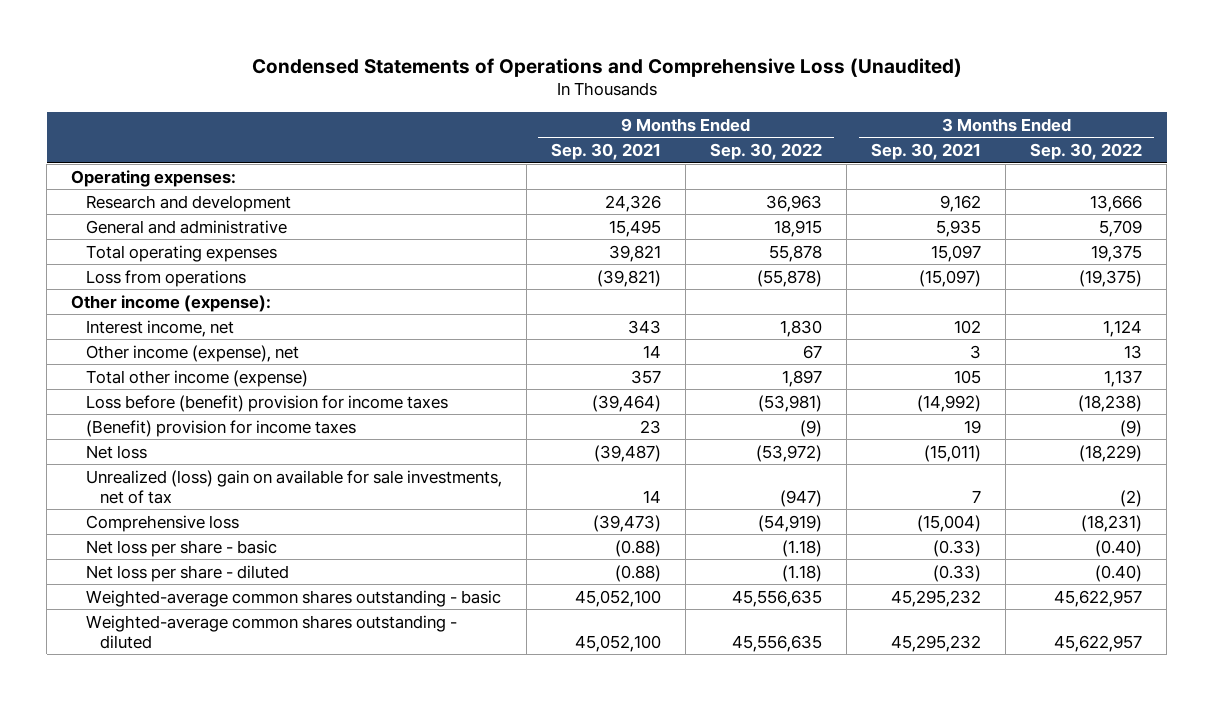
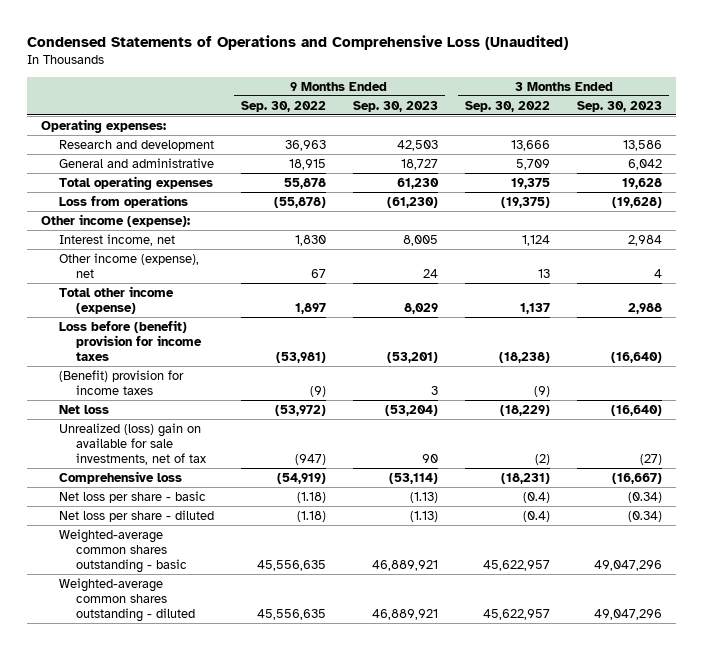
- | 9 Months Ended Sep. 30, 2021 | 9 Months Ended Sep. 30, 2022 | 3 Months Ended Sep. 30, 2021 | 3 Months Ended Sep. 30, 2022
+ | 9 Months Ended Sep. 30, 2022 | 9 Months Ended Sep. 30, 2023 | 3 Months Ended Sep. 30, 2022 | 3 Months Ended Sep. 30, 2023
- Net loss per share - basic | (0.88) | (1.18) | (0.33) | (0.40)
- Net loss per share - diluted | (0.88) | (1.18) | (0.33) | (0.40)
+ Net loss per share - basic | (1.18) | (1.13) | (0.4) | (0.34)
+ Net loss per share - diluted | (1.18) | (1.13) | (0.4) | (0.34)

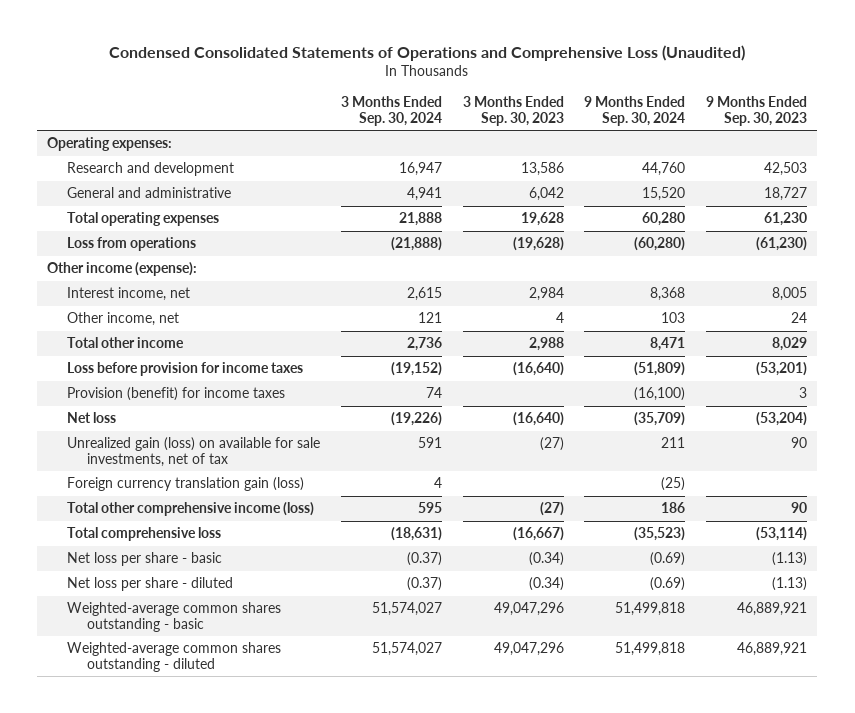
- Condensed Statements of Operations and Comprehensive Loss (Unaudited)
+ Condensed Consolidated Statements of Operations and Comprehensive Loss (Unaudited)
- | 9 Months Ended Sep. 30, 2022 | 9 Months Ended Sep. 30, 2023 | 3 Months Ended Sep. 30, 2022 | 3 Months Ended Sep. 30, 2023
+ | 3 Months Ended Sep. 30, 2024 | 3 Months Ended Sep. 30, 2023 | 9 Months Ended Sep. 30, 2024 | 9 Months Ended Sep. 30, 2023
- Other income (expense), net | 67 | 24 | 13 | 4
- Total other income (expense) | 1,897 | 8,029 | 1,137 | 2,988
- Loss before (benefit) provision for income taxes | (53,981) | (53,201) | (18,238) | (16,640)
- (Benefit) provision for income taxes | (9) | 3 | (9) |
+ Other income, net | 121 | 4 | 103 | 24
+ Total other income | 2,736 | 2,988 | 8,471 | 8,029
+ Loss before provision for income taxes | (19,152) | (16,640) | (51,809) | (53,201)
+ Provision (benefit) for income taxes | 74 | | (16,100) | 3
- Unrealized (loss) gain on available for sale investments, net of tax | (947) | 90 | (2) | (27)
- Comprehensive loss | (54,919) | (53,114) | (18,231) | (16,667)
+ Unrealized gain (loss) on available for sale investments, net of tax | 591 | (27) | 211 | 90
+ Foreign currency translation gain (loss) | 4 | | (25) |
+ Total other comprehensive income (loss) | 595 | (27) | 186 | 90
+ Total comprehensive loss | (18,631) | (16,667) | (35,523) | (53,114)

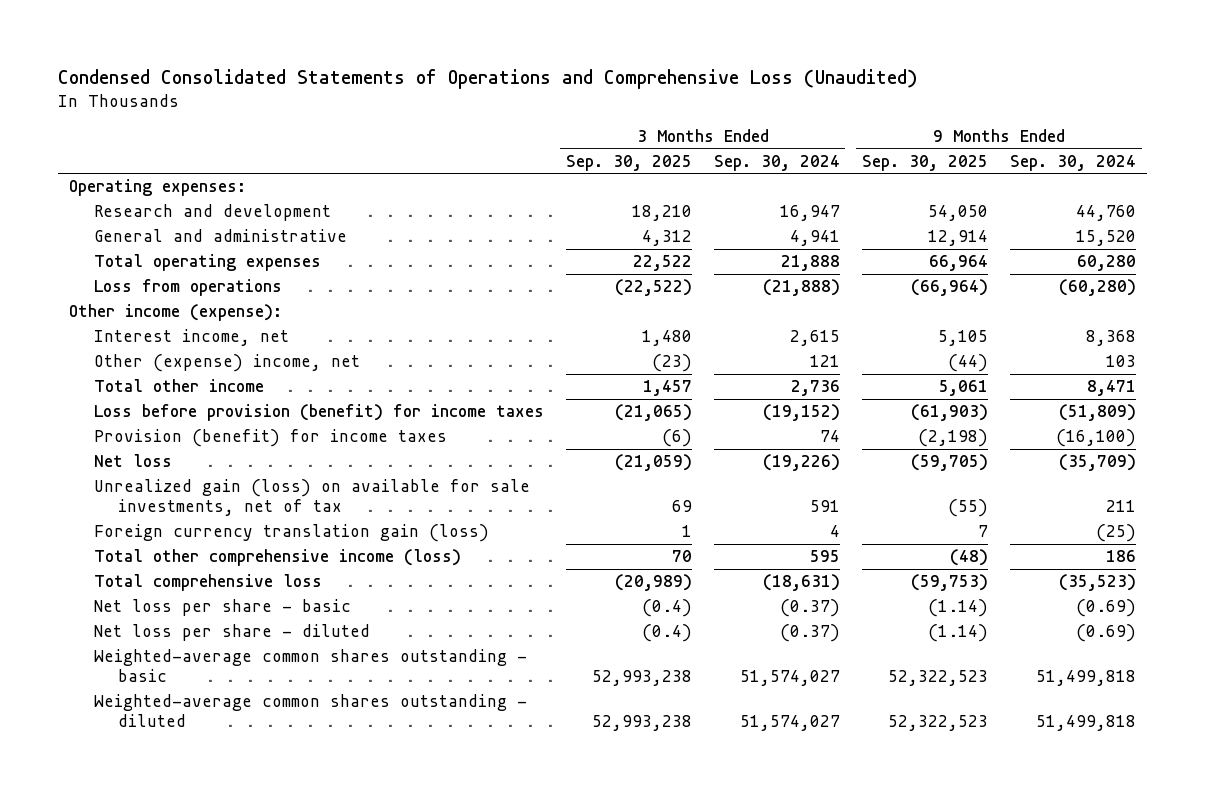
- | 3 Months Ended Sep. 30, 2024 | 3 Months Ended Sep. 30, 2023 | 9 Months Ended Sep. 30, 2024 | 9 Months Ended Sep. 30, 2023
+ | 3 Months Ended Sep. 30, 2025 | 3 Months Ended Sep. 30, 2024 | 9 Months Ended Sep. 30, 2025 | 9 Months Ended Sep. 30, 2024
- Other income, net | 121 | 4 | 103 | 24
+ Other (expense) income, net | (23) | 121 | (44) | 103
- Loss before provision for income taxes | (19,152) | (16,640) | (51,809) | (53,201)
+ Loss before provision (benefit) for income taxes | (21,065) | (19,152) | (61,903) | (51,809)

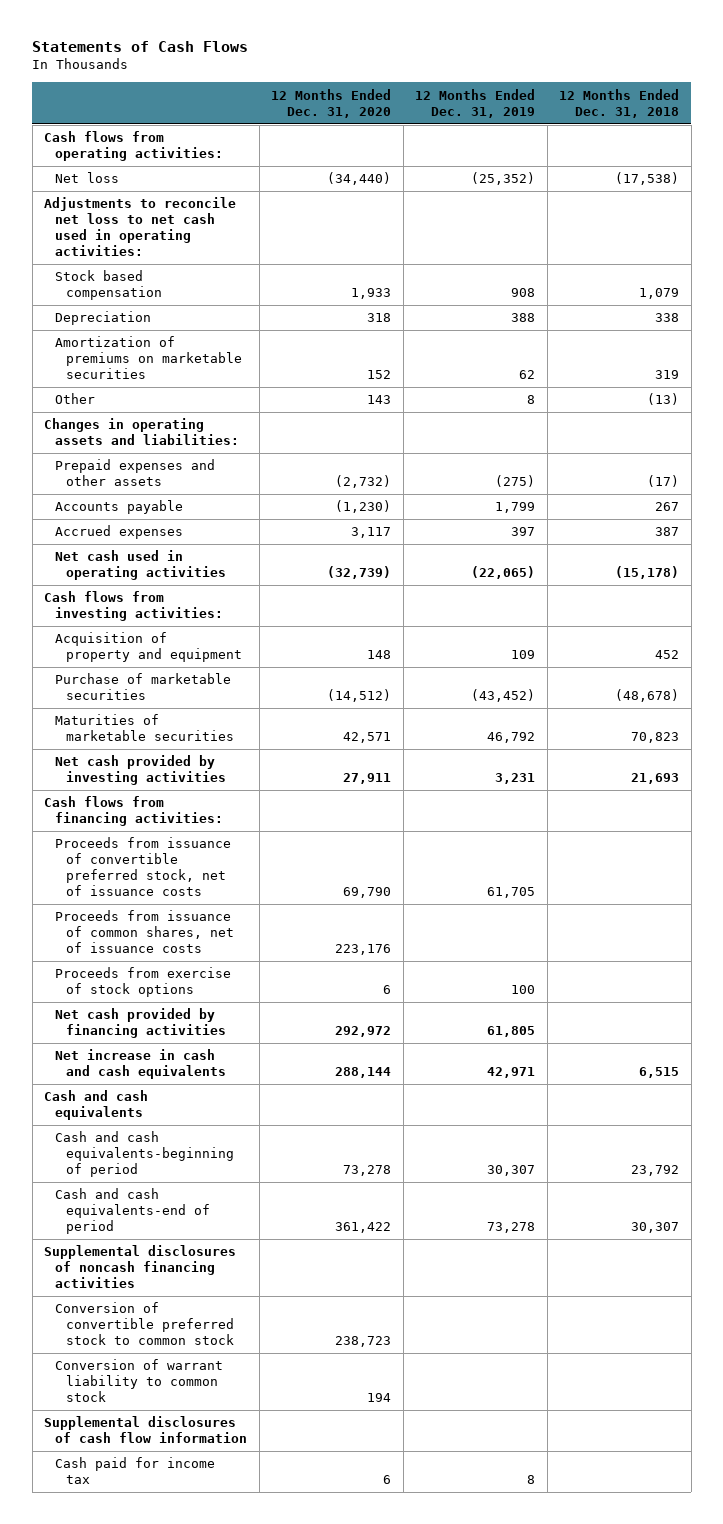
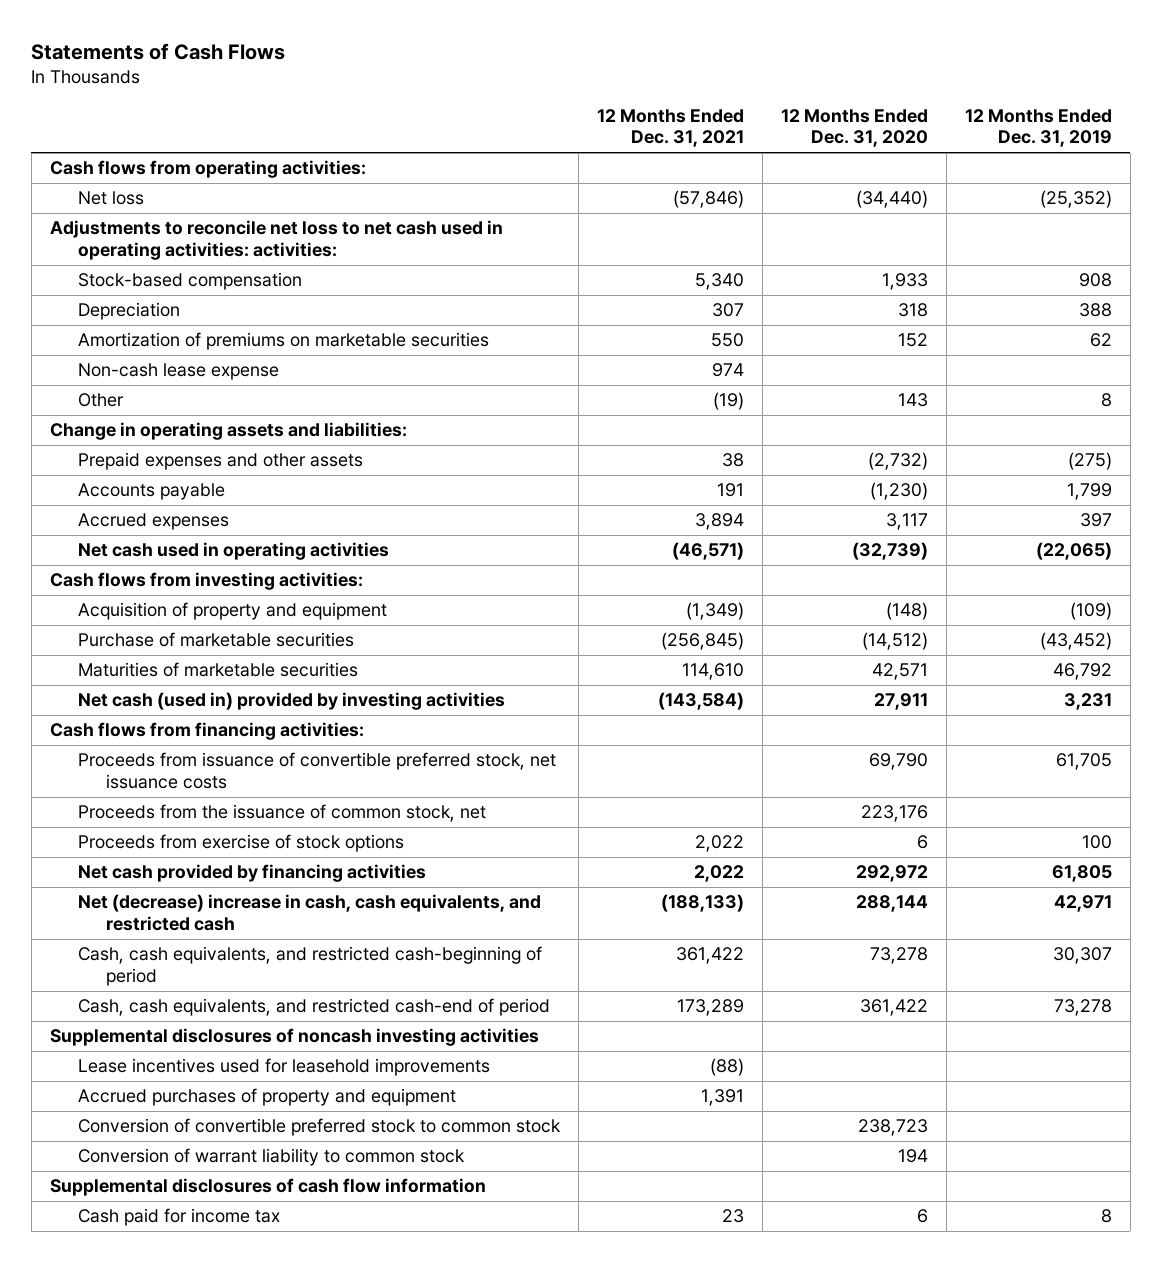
- | 12 Months Ended Dec. 31, 2020 | 12 Months Ended Dec. 31, 2019 | 12 Months Ended Dec. 31, 2018
+ | 12 Months Ended Dec. 31, 2021 | 12 Months Ended Dec. 31, 2020 | 12 Months Ended Dec. 31, 2019
- Adjustments to reconcile net loss to net cash used in operating activities:
- Stock based compensation | 1,933 | 908 | 1,079
+ Adjustments to reconcile net loss to net cash used in operating activities: activities:
+ Stock-based compensation | 5,340 | 1,933 | 908
+ Non-cash lease expense | 974 | |
- Changes in operating assets and liabilities:
+ Change in operating assets and liabilities:
- Acquisition of property and equipment | 148 | 109 | 452
+ Acquisition of property and equipment | (1,349) | (148) | (109)
- Net cash provided by investing activities | 27,911 | 3,231 | 21,693
+ Net cash (used in) provided by investing activities | (143,584) | 27,911 | 3,231
- Proceeds from issuance of convertible preferred stock, net of issuance costs | 69,790 | 61,705 |
- Proceeds from issuance of common shares, net of issuance costs | 223,176 | |
+ Proceeds from issuance of convertible preferred stock, net issuance costs | | 69,790 | 61,705
+ Proceeds from the issuance of common stock, net | | 223,176 |
- Net increase in cash and cash equivalents | 288,144 | 42,971 | 6,515
- Cash and cash equivalents
- Cash and cash equivalents-beginning of period | 73,278 | 30,307 | 23,792
- Cash and cash equivalents-end of period | 361,422 | 73,278 | 30,307
- Supplemental disclosures of noncash financing activities
+ Net (decrease) increase in cash, cash equivalents, and restricted cash | (188,133) | 288,144 | 42,971
+ Cash, cash equivalents, and restricted cash-beginning of period | 361,422 | 73,278 | 30,307
+ Cash, cash equivalents, and restricted cash-end of period | 173,289 | 361,422 | 73,278
+ Supplemental disclosures of noncash investing activities
+ Lease incentives used for leasehold improvements | (88) | |
+ Accrued purchases of property and equipment | 1,391 | |

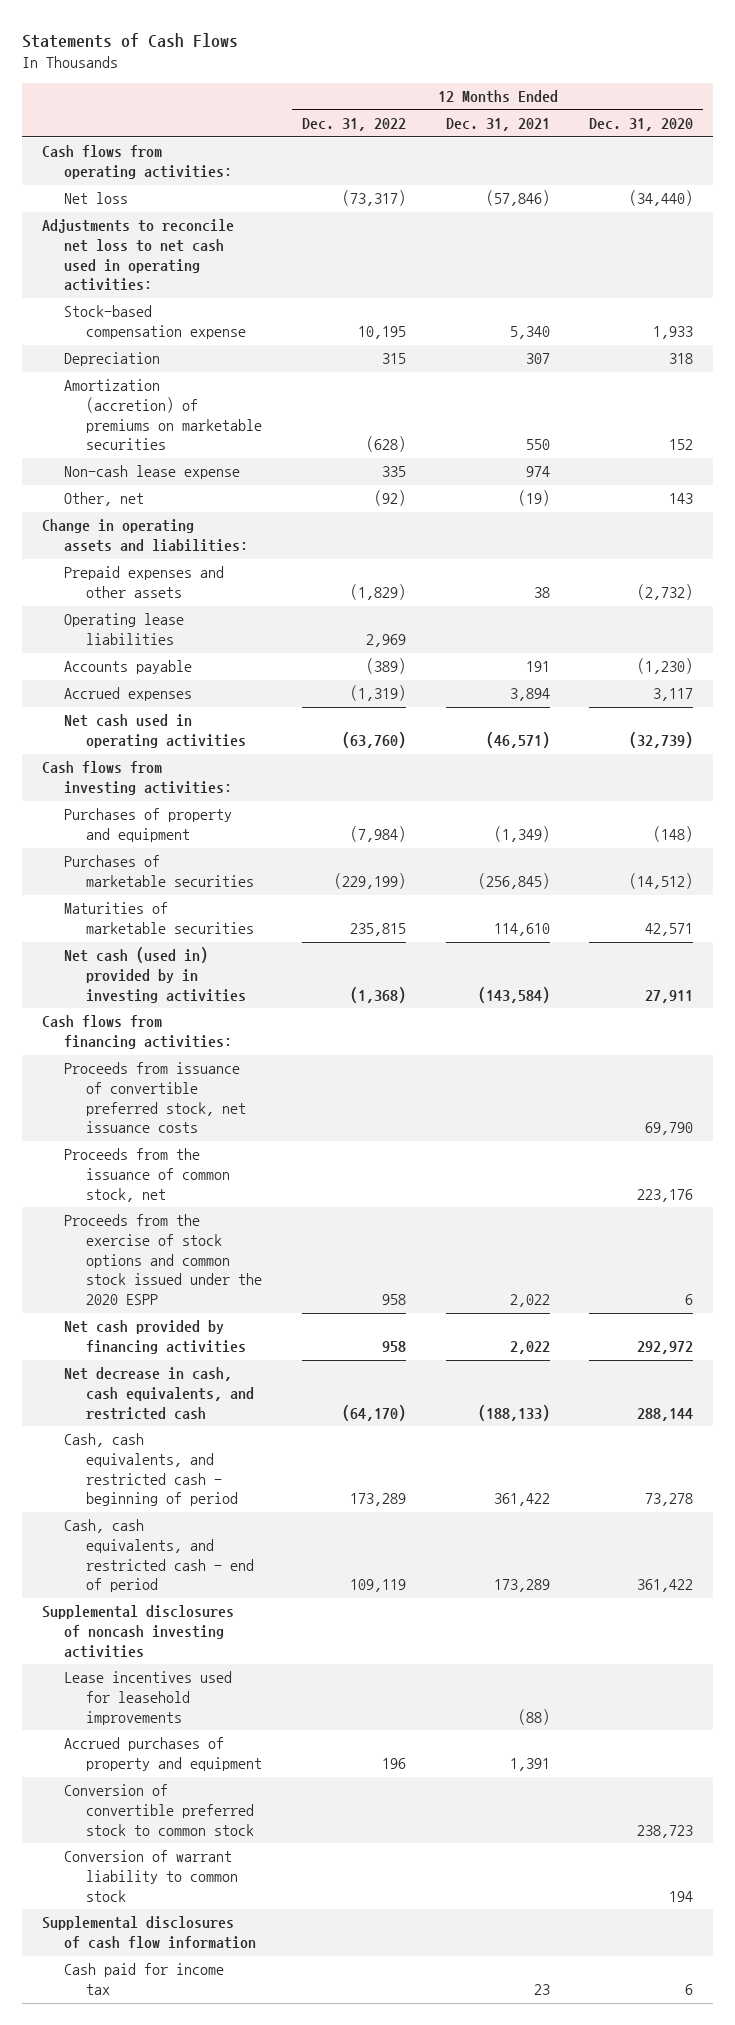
- | 12 Months Ended Dec. 31, 2021 | 12 Months Ended Dec. 31, 2020 | 12 Months Ended Dec. 31, 2019
+ | 12 Months Ended Dec. 31, 2022 | 12 Months Ended Dec. 31, 2021 | 12 Months Ended Dec. 31, 2020
- Adjustments to reconcile net loss to net cash used in operating activities: activities:
- Stock-based compensation | 5,340 | 1,933 | 908
+ Adjustments to reconcile net loss to net cash used in operating activities:
+ Stock-based compensation expense | 10,195 | 5,340 | 1,933
- Amortization of premiums on marketable securities | 550 | 152 | 62
+ Amortization (accretion) of premiums on marketable securities | (628) | 550 | 152
- Other | (19) | 143 | 8
+ Other, net | (92) | (19) | 143
+ Operating lease liabilities | 2,969 | |
- Acquisition of property and equipment | (1,349) | (148) | (109)
- Purchase of marketable securities | (256,845) | (14,512) | (43,452)
+ Purchases of property and equipment | (7,984) | (1,349) | (148)
+ Purchases of marketable securities | (229,199) | (256,845) | (14,512)
- Net cash (used in) provided by investing activities | (143,584) | 27,911 | 3,231
+ Net cash (used in) provided by in investing activities | (1,368) | (143,584) | 27,911
- Proceeds from exercise of stock options | 2,022 | 6 | 100
+ Proceeds from the exercise of stock options and common stock issued under the 2020 ESPP | 958 | 2,022 | 6
- Net (decrease) increase in cash, cash equivalents, and restricted cash | (188,133) | 288,144 | 42,971
- Cash, cash equivalents, and restricted cash-beginning of period | 361,422 | 73,278 | 30,307
- Cash, cash equivalents, and restricted cash-end of period | 173,289 | 361,422 | 73,278
+ Net decrease in cash, cash equivalents, and restricted cash | (64,170) | (188,133) | 288,144
+ Cash, cash equivalents, and restricted cash - beginning of period | 173,289 | 361,422 | 73,278
+ Cash, cash equivalents, and restricted cash - end of period | 109,119 | 173,289 | 361,422

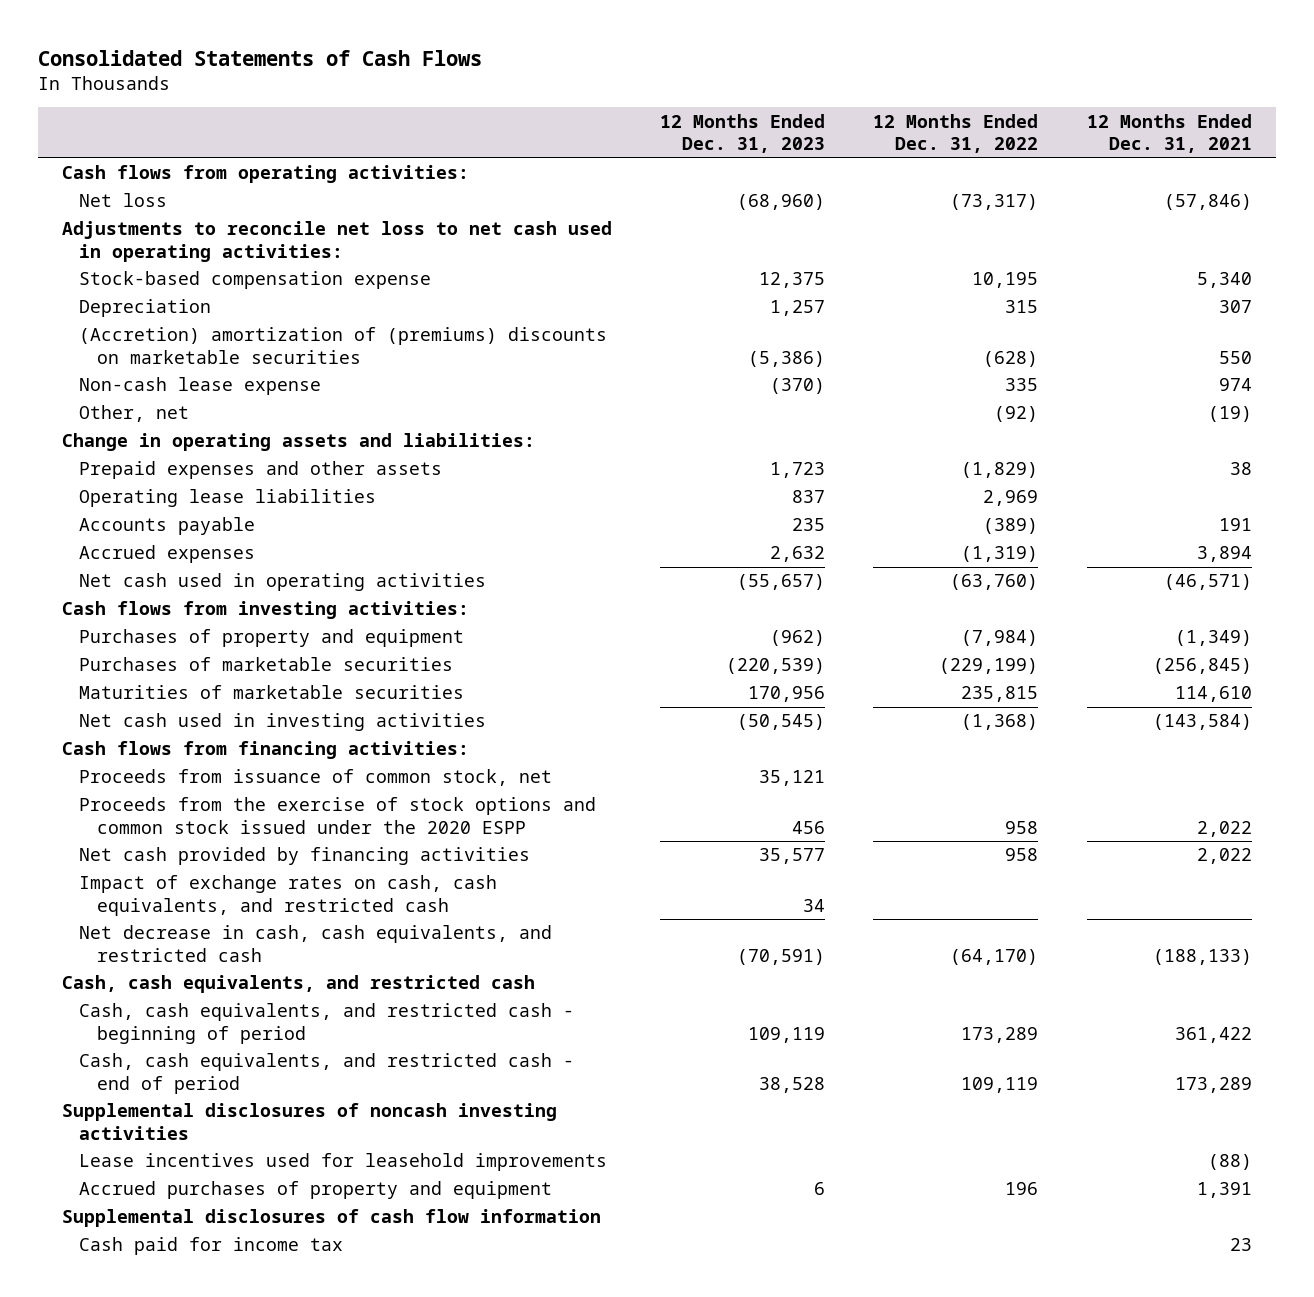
- Statements of Cash Flows
+ Consolidated Statements of Cash Flows
- | 12 Months Ended Dec. 31, 2022 | 12 Months Ended Dec. 31, 2021 | 12 Months Ended Dec. 31, 2020
+ | 12 Months Ended Dec. 31, 2023 | 12 Months Ended Dec. 31, 2022 | 12 Months Ended Dec. 31, 2021
- Amortization (accretion) of premiums on marketable securities | (628) | 550 | 152
+ (Accretion) amortization of (premiums) discounts on marketable securities | (5,386) | (628) | 550
- Net cash (used in) provided by in investing activities | (1,368) | (143,584) | 27,911
+ Net cash used in investing activities | (50,545) | (1,368) | (143,584)
- Proceeds from issuance of convertible preferred stock, net issuance costs | | | 69,790
- Proceeds from the issuance of common stock, net | | | 223,176
+ Proceeds from issuance of common stock, net | 35,121 | |
+ Impact of exchange rates on cash, cash equivalents, and restricted cash | 34 | |
+ Cash, cash equivalents, and restricted cash
- Conversion of convertible preferred stock to common stock | | | 238,723
- Conversion of warrant liability to common stock | | | 194

